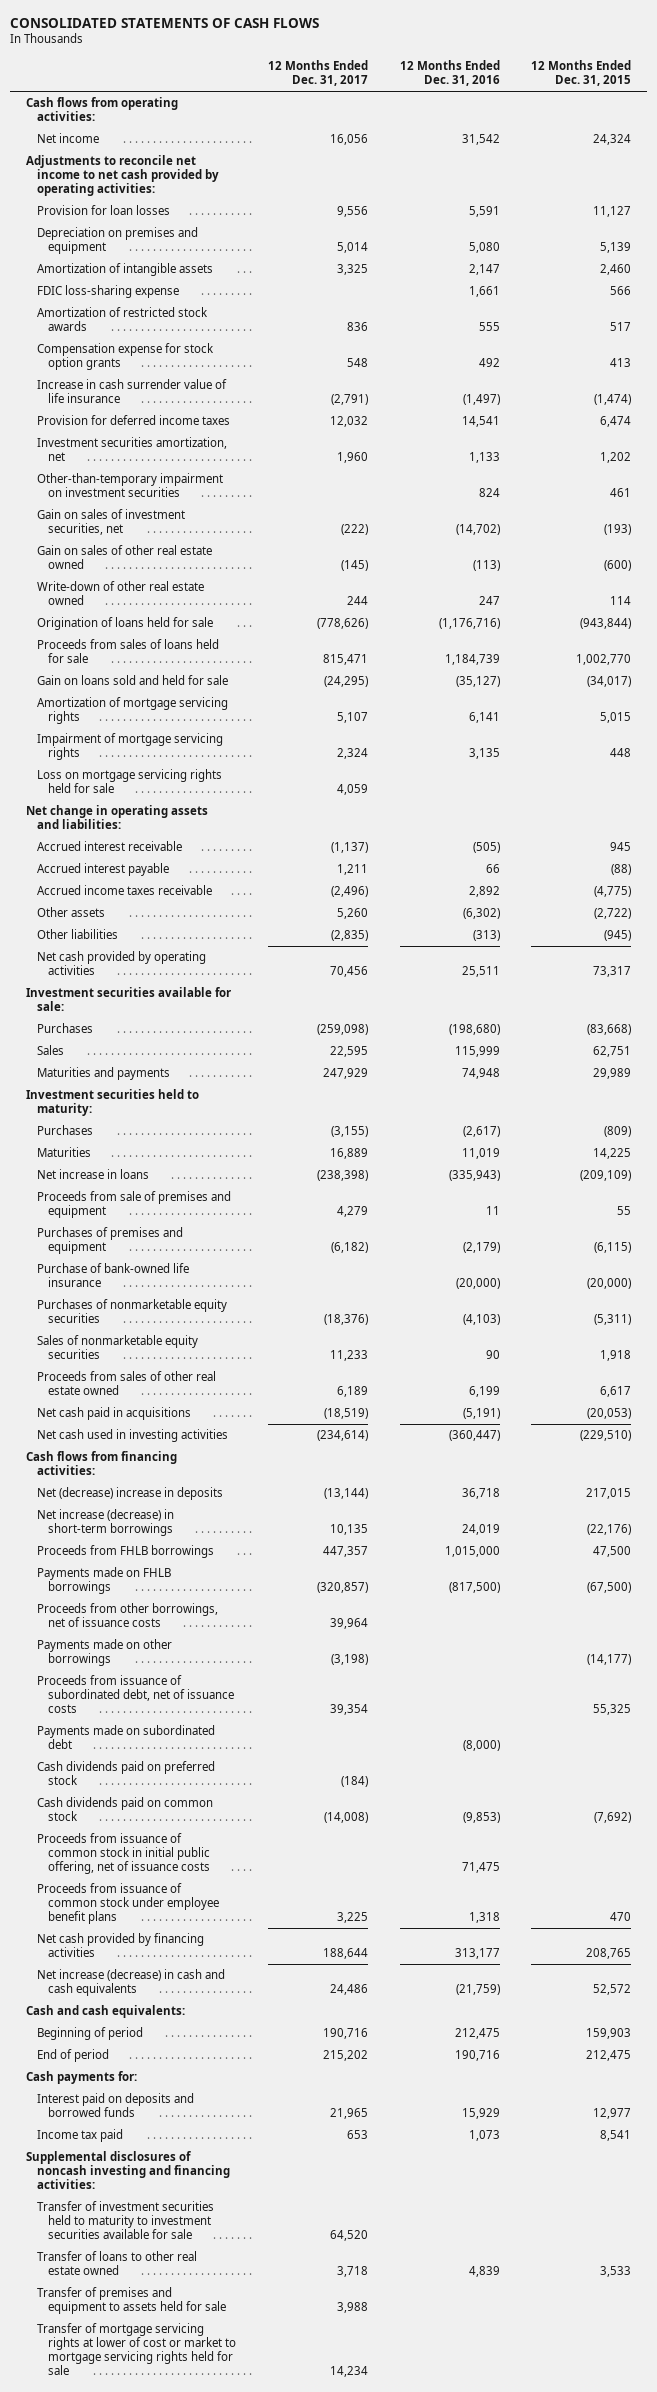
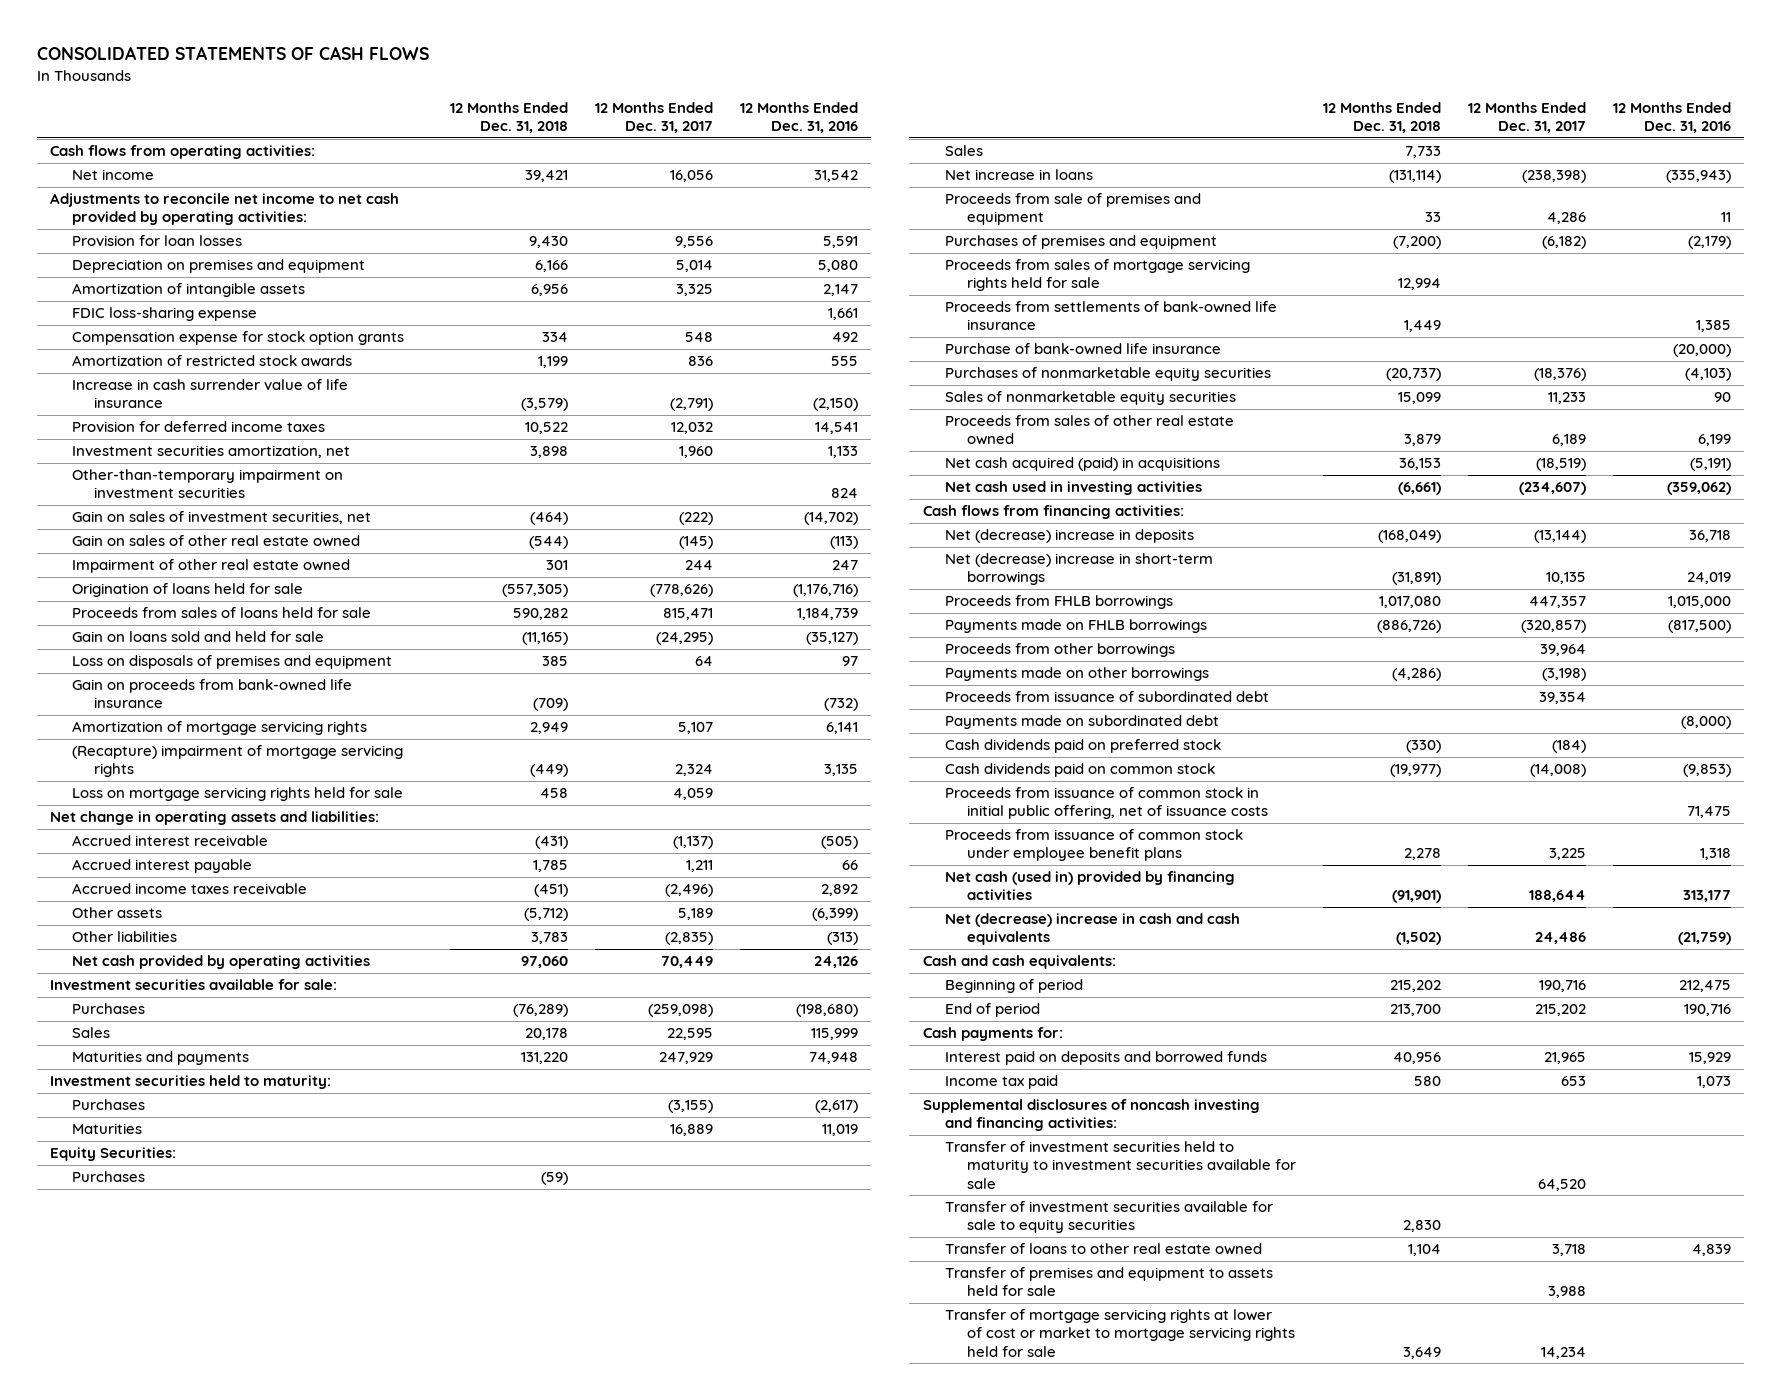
- | 12 Months Ended Dec. 31, 2017 | 12 Months Ended Dec. 31, 2016 | 12 Months Ended Dec. 31, 2015
+ | 12 Months Ended Dec. 31, 2018 | 12 Months Ended Dec. 31, 2017 | 12 Months Ended Dec. 31, 2016
- Increase in cash surrender value of life insurance | (2,791) | (1,497) | (1,474)
moved down: Amortization of restricted stock awards | 1,199 | 836 | 555
+ Increase in cash surrender value of life insurance | (3,579) | (2,791) | (2,150)
- Write-down of other real estate owned | 244 | 247 | 114
+ Impairment of other real estate owned | 301 | 244 | 247
+ Loss on disposals of premises and equipment | 385 | 64 | 97
+ Gain on proceeds from bank-owned life insurance | (709) | | (732)
- Impairment of mortgage servicing rights | 2,324 | 3,135 | 448
+ (Recapture) impairment of mortgage servicing rights | (449) | 2,324 | 3,135
- Other assets | 5,260 | (6,302) | (2,722)
+ Other assets | (5,712) | 5,189 | (6,399)
- Net cash provided by operating activities | 70,456 | 25,511 | 73,317
+ Net cash provided by operating activities | 97,060 | 70,449 | 24,126
+ Equity Securities:
+ Purchases | (59) | |
+ Sales | 7,733 | |
- Proceeds from sale of premises and equipment | 4,279 | 11 | 55
+ Proceeds from sale of premises and equipment | 33 | 4,286 | 11
+ Proceeds from sales of mortgage servicing rights held for sale | 12,994 | |
+ Proceeds from settlements of bank-owned life insurance | 1,449 | | 1,385
- Net cash paid in acquisitions | (18,519) | (5,191) | (20,053)
- Net cash used in investing activities | (234,614) | (360,447) | (229,510)
+ Net cash acquired (paid) in acquisitions | 36,153 | (18,519) | (5,191)
+ Net cash used in investing activities | (6,661) | (234,607) | (359,062)
- Net increase (decrease) in short-term borrowings | 10,135 | 24,019 | (22,176)
+ Net (decrease) increase in short-term borrowings | (31,891) | 10,135 | 24,019
- Proceeds from other borrowings, net of issuance costs | 39,964 | |
+ Proceeds from other borrowings | | 39,964 |
- Proceeds from issuance of subordinated debt, net of issuance costs | 39,354 | | 55,325
+ Proceeds from issuance of subordinated debt | | 39,354 |
- Net cash provided by financing activities | 188,644 | 313,177 | 208,765
- Net increase (decrease) in cash and cash equivalents | 24,486 | (21,759) | 52,572
+ Net cash (used in) provided by financing activities | (91,901) | 188,644 | 313,177
+ Net (decrease) increase in cash and cash equivalents | (1,502) | 24,486 | (21,759)
+ Transfer of investment securities available for sale to equity securities | 2,830 | |

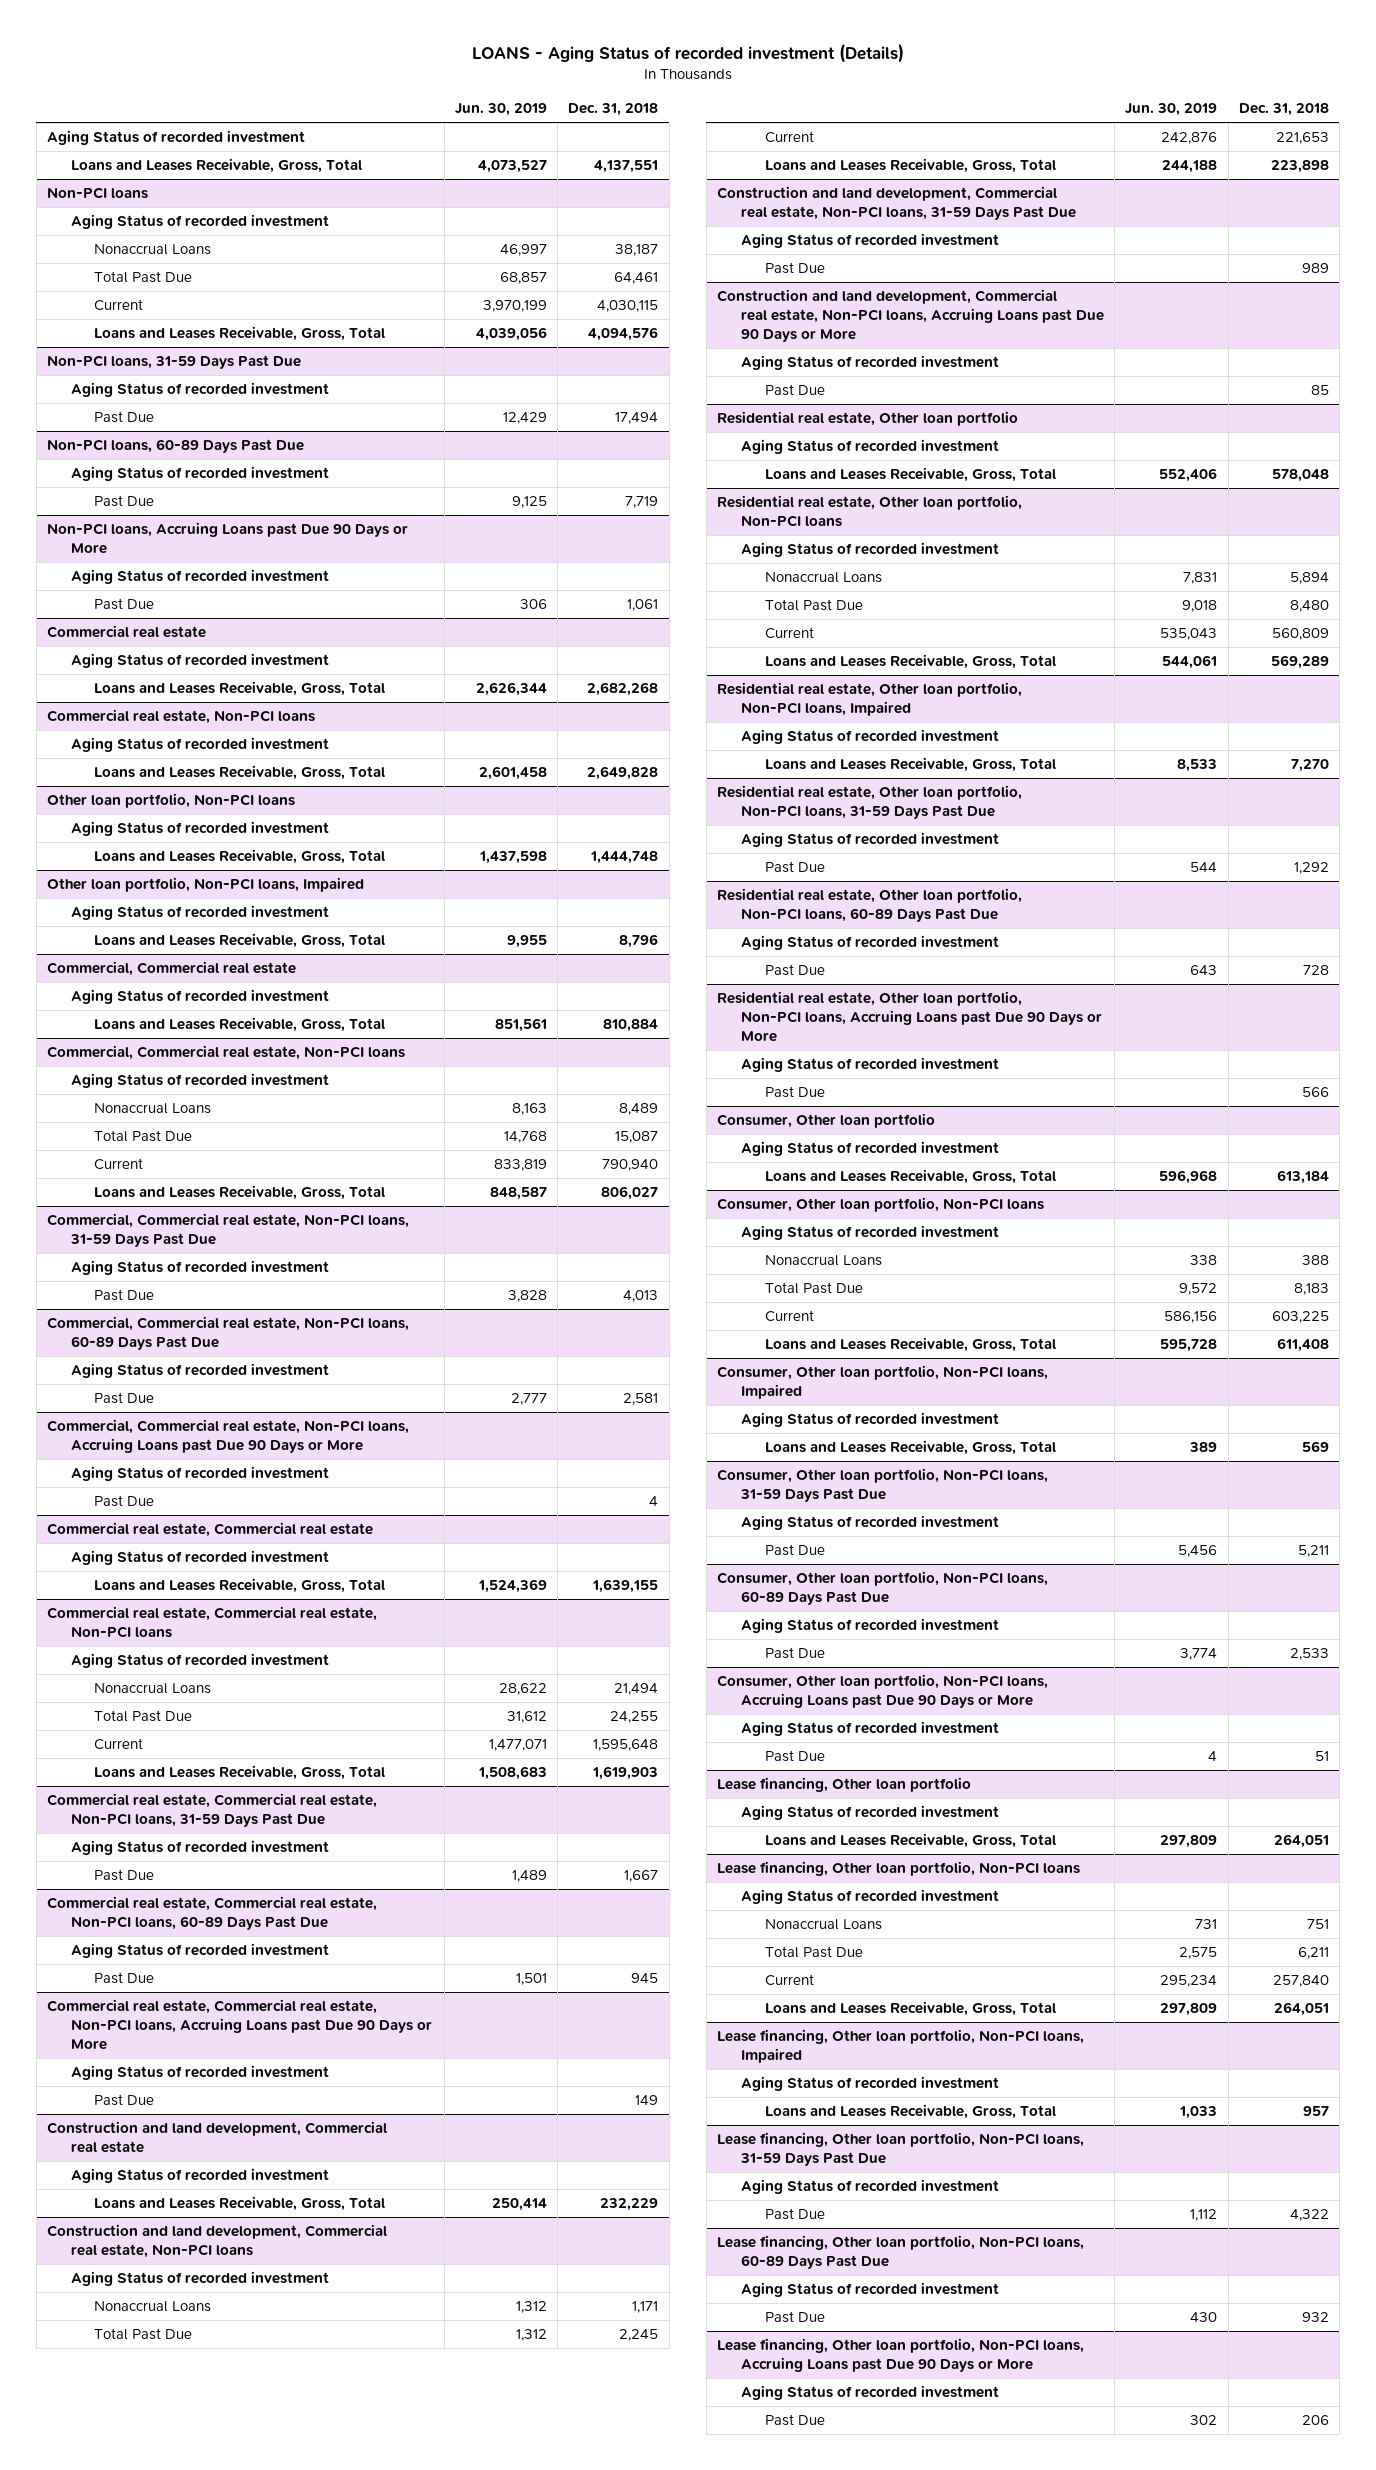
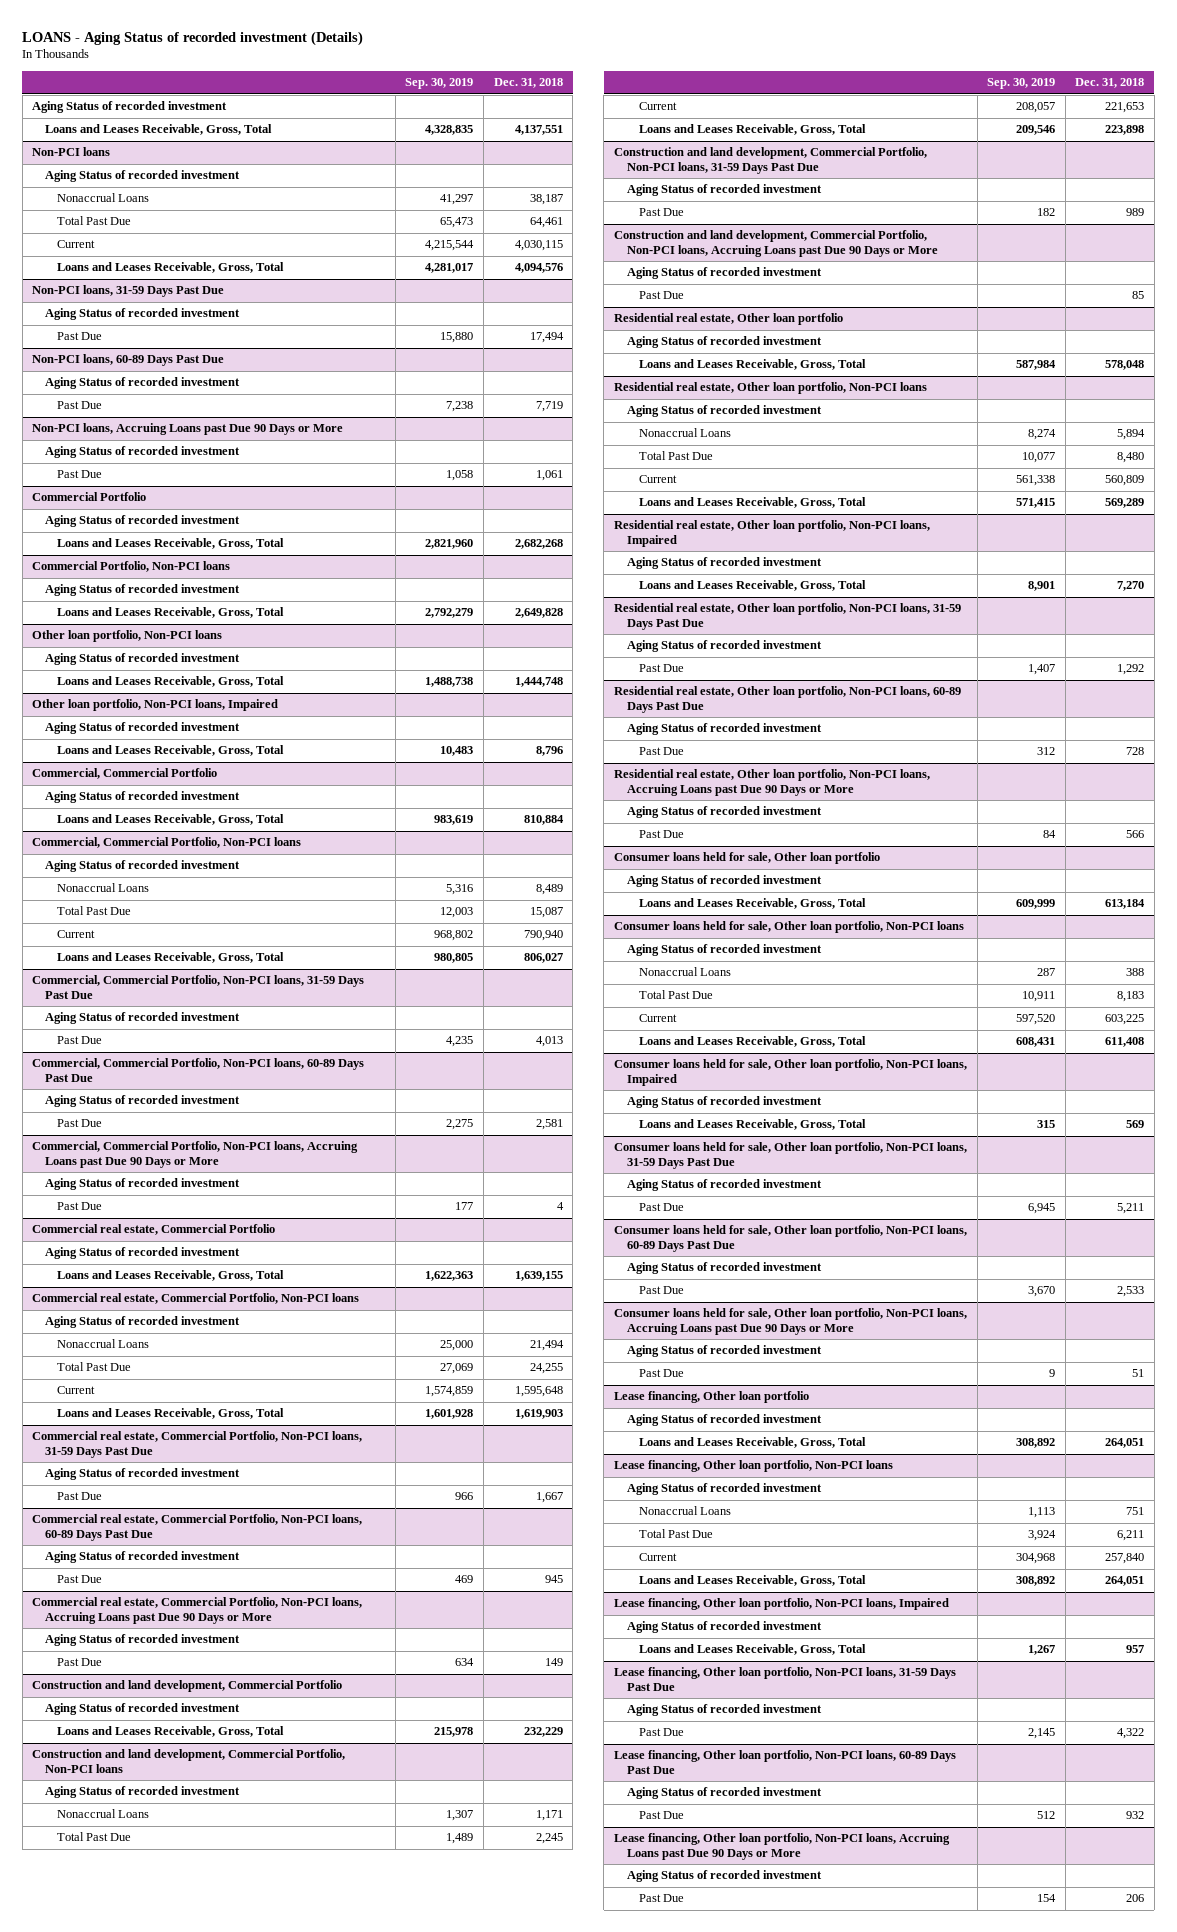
- | Jun. 30, 2019 | Dec. 31, 2018
+ | Sep. 30, 2019 | Dec. 31, 2018
- Commercial real estate
+ Commercial Portfolio
- Commercial real estate, Non-PCI loans
+ Commercial Portfolio, Non-PCI loans
- Commercial, Commercial real estate
+ Commercial, Commercial Portfolio
- Commercial, Commercial real estate, Non-PCI loans
+ Commercial, Commercial Portfolio, Non-PCI loans
- Commercial, Commercial real estate, Non-PCI loans, 31-59 Days Past Due
+ Commercial, Commercial Portfolio, Non-PCI loans, 31-59 Days Past Due
- Commercial, Commercial real estate, Non-PCI loans, 60-89 Days Past Due
+ Commercial, Commercial Portfolio, Non-PCI loans, 60-89 Days Past Due
- Commercial, Commercial real estate, Non-PCI loans, Accruing Loans past Due 90 Days or More
+ Commercial, Commercial Portfolio, Non-PCI loans, Accruing Loans past Due 90 Days or More
- Commercial real estate, Commercial real estate
+ Commercial real estate, Commercial Portfolio
- Commercial real estate, Commercial real estate, Non-PCI loans
+ Commercial real estate, Commercial Portfolio, Non-PCI loans
- Commercial real estate, Commercial real estate, Non-PCI loans, 31-59 Days Past Due
+ Commercial real estate, Commercial Portfolio, Non-PCI loans, 31-59 Days Past Due
- Commercial real estate, Commercial real estate, Non-PCI loans, 60-89 Days Past Due
+ Commercial real estate, Commercial Portfolio, Non-PCI loans, 60-89 Days Past Due
- Commercial real estate, Commercial real estate, Non-PCI loans, Accruing Loans past Due 90 Days or More
+ Commercial real estate, Commercial Portfolio, Non-PCI loans, Accruing Loans past Due 90 Days or More
- Construction and land development, Commercial real estate
+ Construction and land development, Commercial Portfolio
- Construction and land development, Commercial real estate, Non-PCI loans
+ Construction and land development, Commercial Portfolio, Non-PCI loans
- Construction and land development, Commercial real estate, Non-PCI loans, 31-59 Days Past Due
+ Construction and land development, Commercial Portfolio, Non-PCI loans, 31-59 Days Past Due
- Construction and land development, Commercial real estate, Non-PCI loans, Accruing Loans past Due 90 Days or More
+ Construction and land development, Commercial Portfolio, Non-PCI loans, Accruing Loans past Due 90 Days or More
- Consumer, Other loan portfolio
+ Consumer loans held for sale, Other loan portfolio
- Consumer, Other loan portfolio, Non-PCI loans
+ Consumer loans held for sale, Other loan portfolio, Non-PCI loans
- Consumer, Other loan portfolio, Non-PCI loans, Impaired
+ Consumer loans held for sale, Other loan portfolio, Non-PCI loans, Impaired
- Consumer, Other loan portfolio, Non-PCI loans, 31-59 Days Past Due
+ Consumer loans held for sale, Other loan portfolio, Non-PCI loans, 31-59 Days Past Due
- Consumer, Other loan portfolio, Non-PCI loans, 60-89 Days Past Due
+ Consumer loans held for sale, Other loan portfolio, Non-PCI loans, 60-89 Days Past Due
- Consumer, Other loan portfolio, Non-PCI loans, Accruing Loans past Due 90 Days or More
+ Consumer loans held for sale, Other loan portfolio, Non-PCI loans, Accruing Loans past Due 90 Days or More

